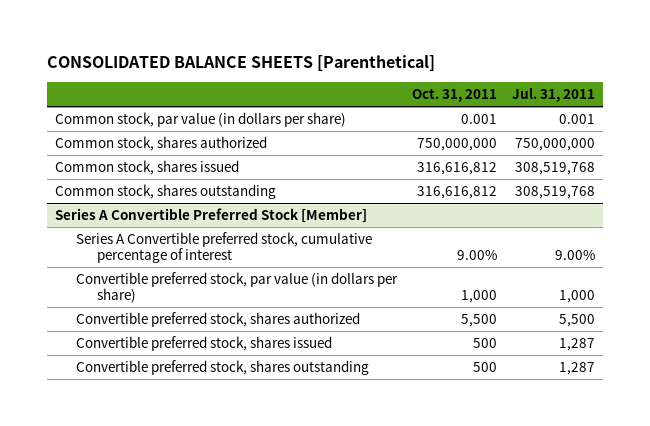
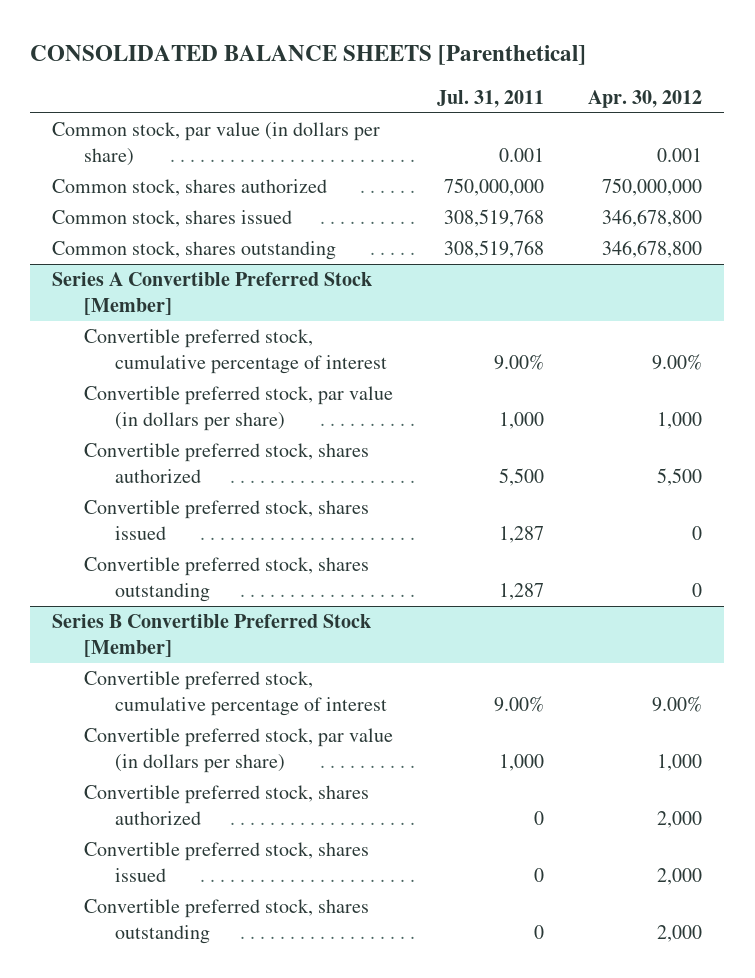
- | Oct. 31, 2011 | Jul. 31, 2011
+ | Jul. 31, 2011 | Apr. 30, 2012
@ Series A Convertible Preferred Stock [Member]
- Series A Convertible preferred stock, cumulative percentage of interest | 9.00% | 9.00%
+ Convertible preferred stock, cumulative percentage of interest | 9.00% | 9.00%
+ Series B Convertible Preferred Stock [Member]
+ Convertible preferred stock, cumulative percentage of interest | 9.00% | 9.00%
+ Convertible preferred stock, par value (in dollars per share) | 1,000 | 1,000
+ Convertible preferred stock, shares authorized | 0 | 2,000
+ Convertible preferred stock, shares issued | 0 | 2,000
+ Convertible preferred stock, shares outstanding | 0 | 2,000

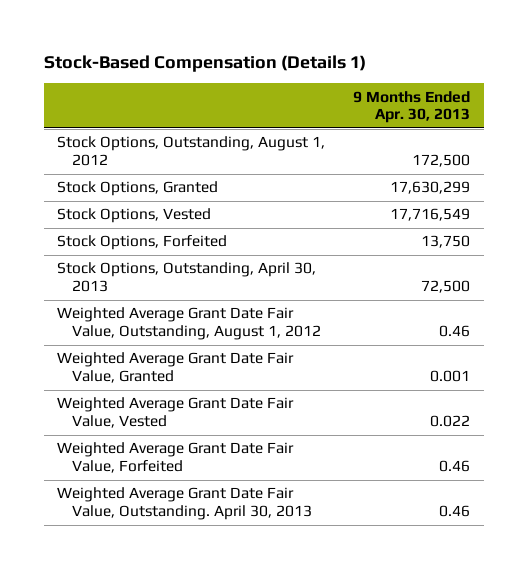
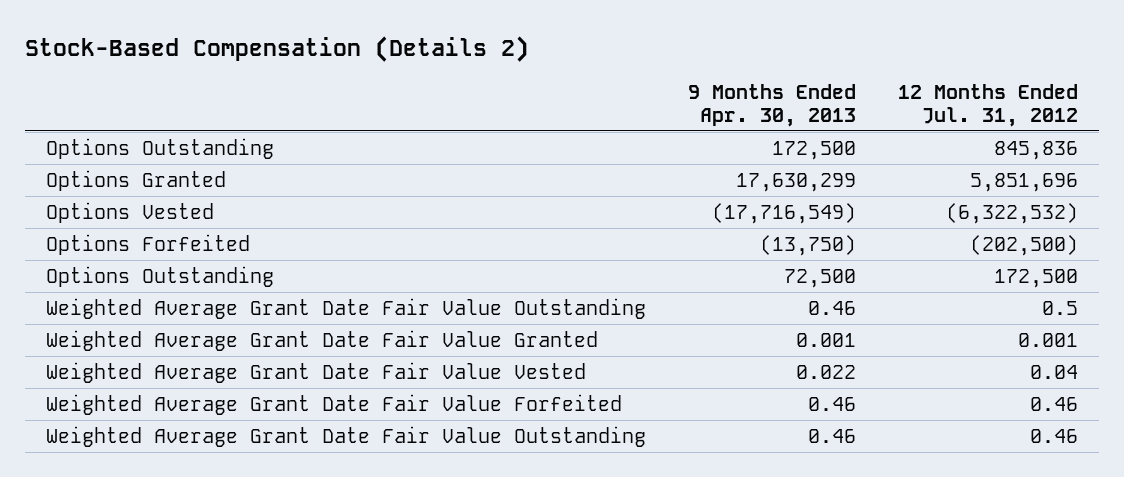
- Stock-Based Compensation (Details 1)
+ Stock-Based Compensation (Details 2)
- | 9 Months Ended Apr. 30, 2013
+ | 9 Months Ended Apr. 30, 2013 | 12 Months Ended Jul. 31, 2012
- Stock Options, Outstanding, August 1, 2012 | 172,500
- Stock Options, Granted | 17,630,299
- Stock Options, Vested | 17,716,549
- Stock Options, Forfeited | 13,750
- Stock Options, Outstanding, April 30, 2013 | 72,500
- Weighted Average Grant Date Fair Value, Outstanding, August 1, 2012 | 0.46
- Weighted Average Grant Date Fair Value, Granted | 0.001
- Weighted Average Grant Date Fair Value, Vested | 0.022
- Weighted Average Grant Date Fair Value, Forfeited | 0.46
- Weighted Average Grant Date Fair Value, Outstanding. April 30, 2013 | 0.46
+ Options Outstanding | 172,500 | 845,836
+ Options Granted | 17,630,299 | 5,851,696
+ Options Vested | (17,716,549) | (6,322,532)
+ Options Forfeited | (13,750) | (202,500)
+ Options Outstanding | 72,500 | 172,500
+ Weighted Average Grant Date Fair Value Outstanding | 0.46 | 0.5
+ Weighted Average Grant Date Fair Value Granted | 0.001 | 0.001
+ Weighted Average Grant Date Fair Value Vested | 0.022 | 0.04
+ Weighted Average Grant Date Fair Value Forfeited | 0.46 | 0.46
+ Weighted Average Grant Date Fair Value Outstanding | 0.46 | 0.46

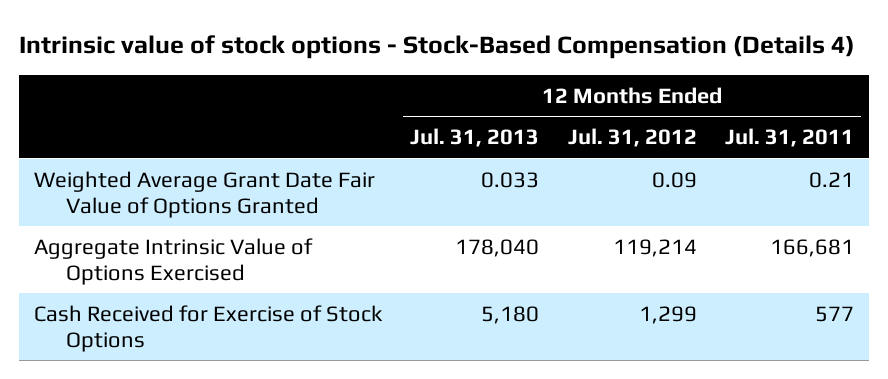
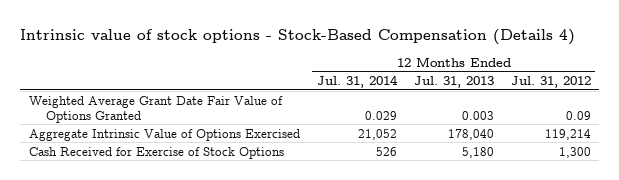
- | 12 Months Ended Jul. 31, 2013 | 12 Months Ended Jul. 31, 2012 | 12 Months Ended Jul. 31, 2011
+ | 12 Months Ended Jul. 31, 2014 | 12 Months Ended Jul. 31, 2013 | 12 Months Ended Jul. 31, 2012
- Weighted Average Grant Date Fair Value of Options Granted | 0.033 | 0.09 | 0.21
+ Weighted Average Grant Date Fair Value of Options Granted | 0.029 | 0.003 | 0.09
- Cash Received for Exercise of Stock Options | 5,180 | 1,299 | 577
+ Cash Received for Exercise of Stock Options | 526 | 5,180 | 1,300

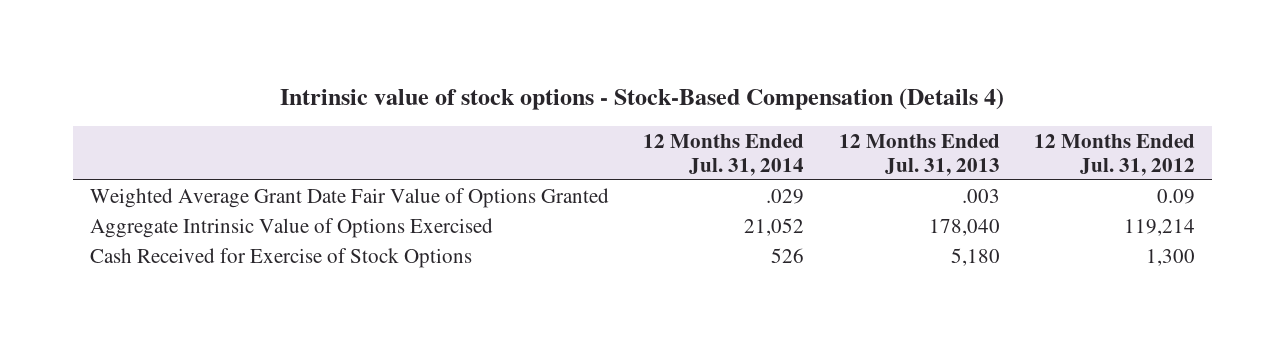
- Weighted Average Grant Date Fair Value of Options Granted | 0.029 | 0.003 | 0.09
+ Weighted Average Grant Date Fair Value of Options Granted | .029 | .003 | 0.09

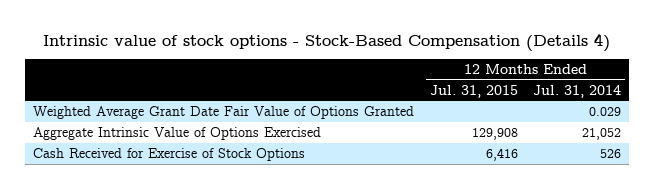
- | 12 Months Ended Jul. 31, 2014 | 12 Months Ended Jul. 31, 2013 | 12 Months Ended Jul. 31, 2012
+ | 12 Months Ended Jul. 31, 2015 | 12 Months Ended Jul. 31, 2014
- Weighted Average Grant Date Fair Value of Options Granted | .029 | .003 | 0.09
+ Weighted Average Grant Date Fair Value of Options Granted | | 0.029

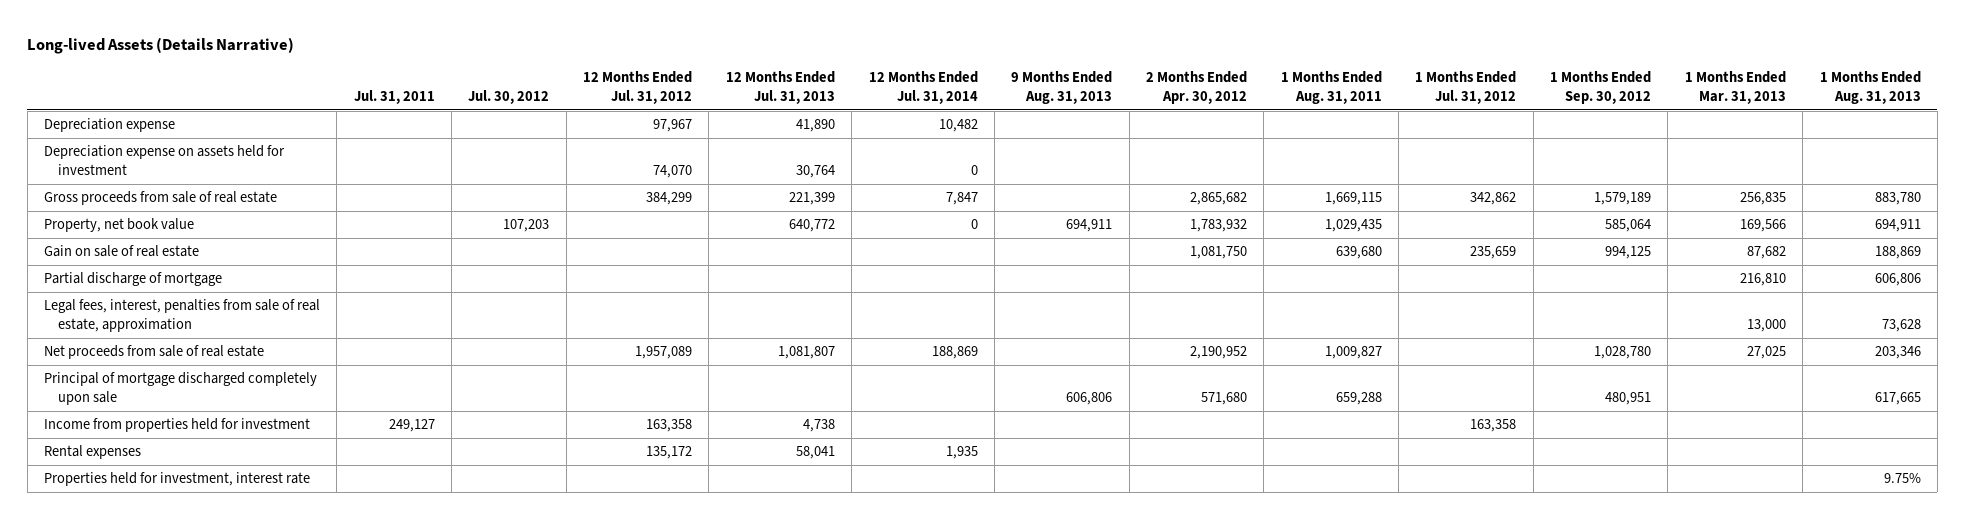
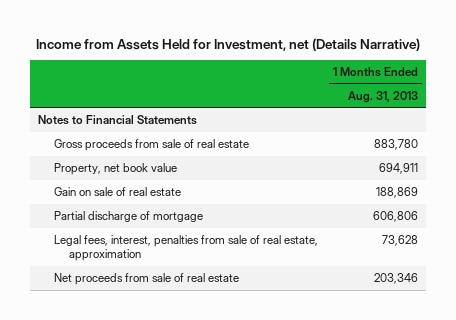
- Long-lived Assets (Details Narrative)
+ Income from Assets Held for Investment, net (Details Narrative)
- | Jul. 31, 2011 | Jul. 30, 2012 | 12 Months Ended Jul. 31, 2012 | 12 Months Ended Jul. 31, 2013 | 12 Months Ended Jul. 31, 2014 | 9 Months Ended Aug. 31, 2013 | 2 Months Ended Apr. 30, 2012 | 1 Months Ended Aug. 31, 2011 | 1 Months Ended Jul. 31, 2012 | 1 Months Ended Sep. 30, 2012 | 1 Months Ended Mar. 31, 2013 | 1 Months Ended Aug. 31, 2013
+ | 1 Months Ended Aug. 31, 2013
- Depreciation expense | | | 97,967 | 41,890 | 10,482 | | | | | | |
- Depreciation expense on assets held for investment | | | 74,070 | 30,764 | 0 | | | | | | |
+ Notes to Financial Statements
- Principal of mortgage discharged completely upon sale | | | | | | 606,806 | 571,680 | 659,288 | | 480,951 | | 617,665
- Income from properties held for investment | 249,127 | | 163,358 | 4,738 | | | | | 163,358 | | |
- Rental expenses | | | 135,172 | 58,041 | 1,935 | | | | | | |
- Properties held for investment, interest rate | | | | | | | | | | | | 9.75%

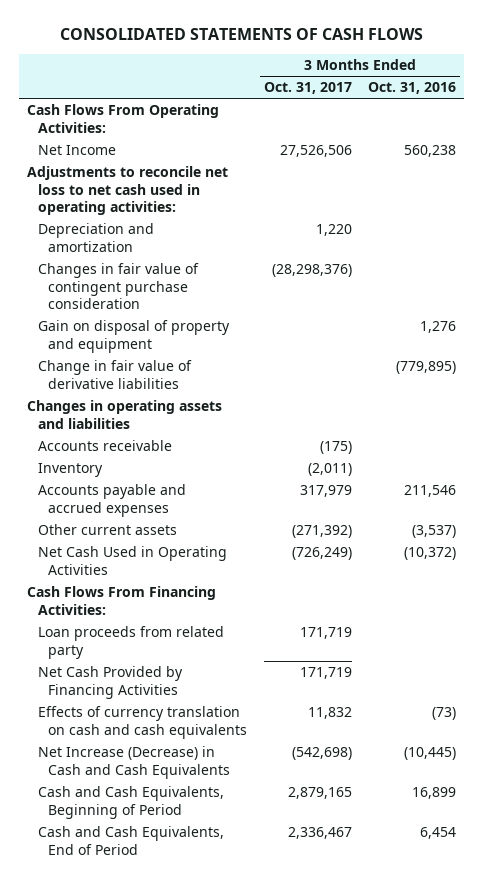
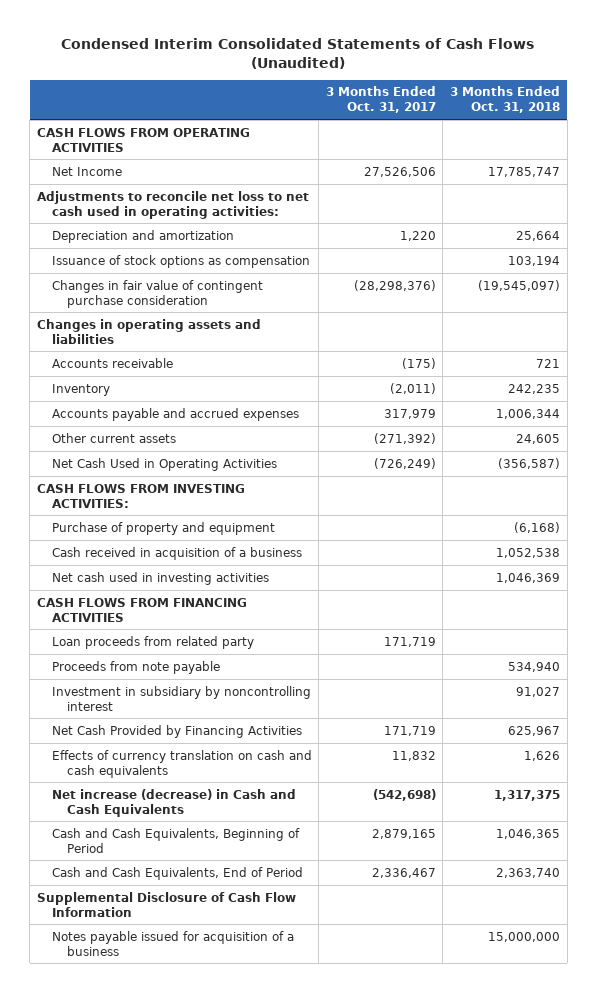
- CONSOLIDATED STATEMENTS OF CASH FLOWS
+ Condensed Interim Consolidated Statements of Cash Flows (Unaudited)
- | 3 Months Ended Oct. 31, 2017 | 3 Months Ended Oct. 31, 2016
+ | 3 Months Ended Oct. 31, 2017 | 3 Months Ended Oct. 31, 2018
- Cash Flows From Operating Activities:
+ CASH FLOWS FROM OPERATING ACTIVITIES
+ Issuance of stock options as compensation | | 103,194
- Gain on disposal of property and equipment | | 1,276
- Change in fair value of derivative liabilities | | (779,895)
- Cash Flows From Financing Activities:
+ CASH FLOWS FROM INVESTING ACTIVITIES:
+ Purchase of property and equipment | | (6,168)
+ Cash received in acquisition of a business | | 1,052,538
+ Net cash used in investing activities | | 1,046,369
+ CASH FLOWS FROM FINANCING ACTIVITIES
+ Proceeds from note payable | | 534,940
+ Investment in subsidiary by noncontrolling interest | | 91,027
- Net Increase (Decrease) in Cash and Cash Equivalents | (542,698) | (10,445)
+ Net increase (decrease) in Cash and Cash Equivalents | (542,698) | 1,317,375
+ Supplemental Disclosure of Cash Flow Information
+ Notes payable issued for acquisition of a business | | 15,000,000

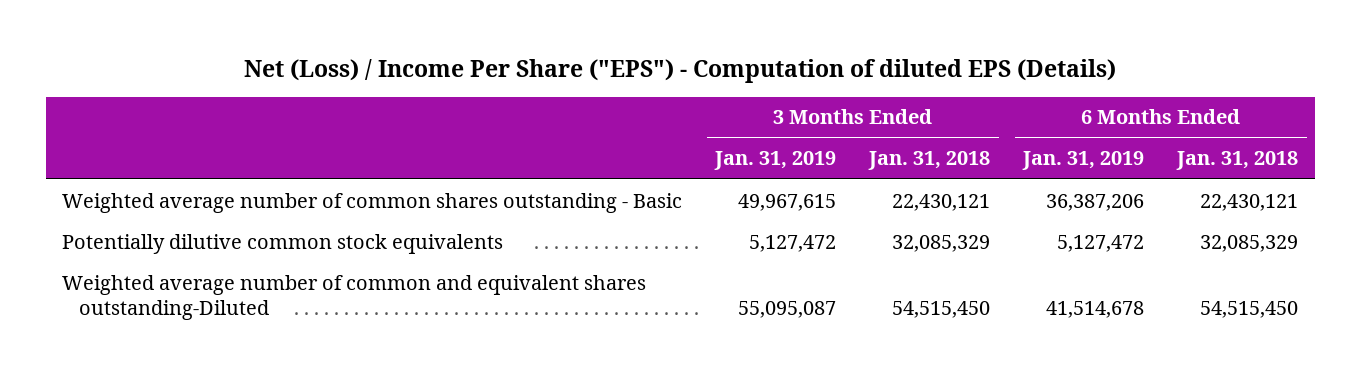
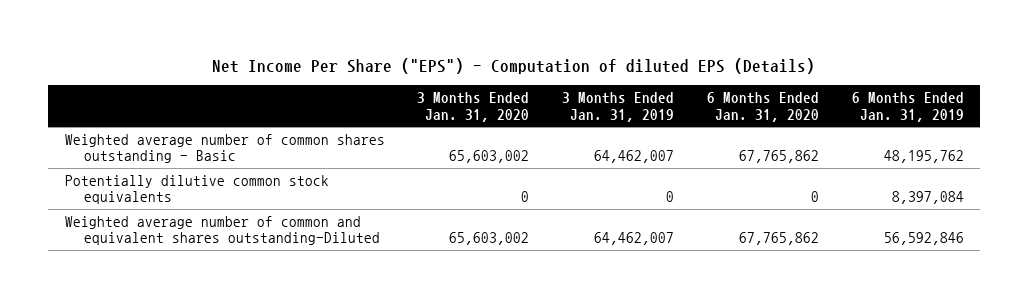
- Net (Loss) / Income Per Share ("EPS") - Computation of diluted EPS (Details)
+ Net Income Per Share ("EPS") - Computation of diluted EPS (Details)
- | 3 Months Ended Jan. 31, 2019 | 3 Months Ended Jan. 31, 2018 | 6 Months Ended Jan. 31, 2019 | 6 Months Ended Jan. 31, 2018
+ | 3 Months Ended Jan. 31, 2020 | 3 Months Ended Jan. 31, 2019 | 6 Months Ended Jan. 31, 2020 | 6 Months Ended Jan. 31, 2019
- Weighted average number of common shares outstanding - Basic | 49,967,615 | 22,430,121 | 36,387,206 | 22,430,121
- Potentially dilutive common stock equivalents | 5,127,472 | 32,085,329 | 5,127,472 | 32,085,329
- Weighted average number of common and equivalent shares outstanding-Diluted | 55,095,087 | 54,515,450 | 41,514,678 | 54,515,450
+ Weighted average number of common shares outstanding - Basic | 65,603,002 | 64,462,007 | 67,765,862 | 48,195,762
+ Potentially dilutive common stock equivalents | 0 | 0 | 0 | 8,397,084
+ Weighted average number of common and equivalent shares outstanding-Diluted | 65,603,002 | 64,462,007 | 67,765,862 | 56,592,846

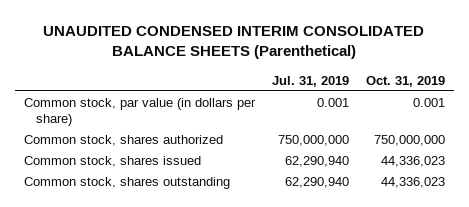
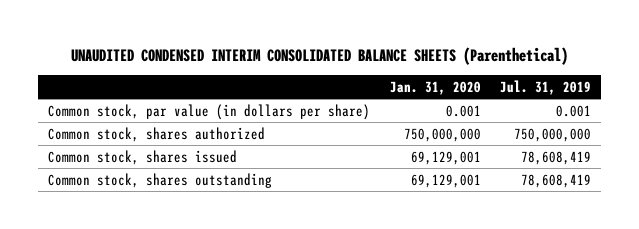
- | Jul. 31, 2019 | Oct. 31, 2019
+ | Jan. 31, 2020 | Jul. 31, 2019
- Common stock, shares issued | 62,290,940 | 44,336,023
- Common stock, shares outstanding | 62,290,940 | 44,336,023
+ Common stock, shares issued | 69,129,001 | 78,608,419
+ Common stock, shares outstanding | 69,129,001 | 78,608,419

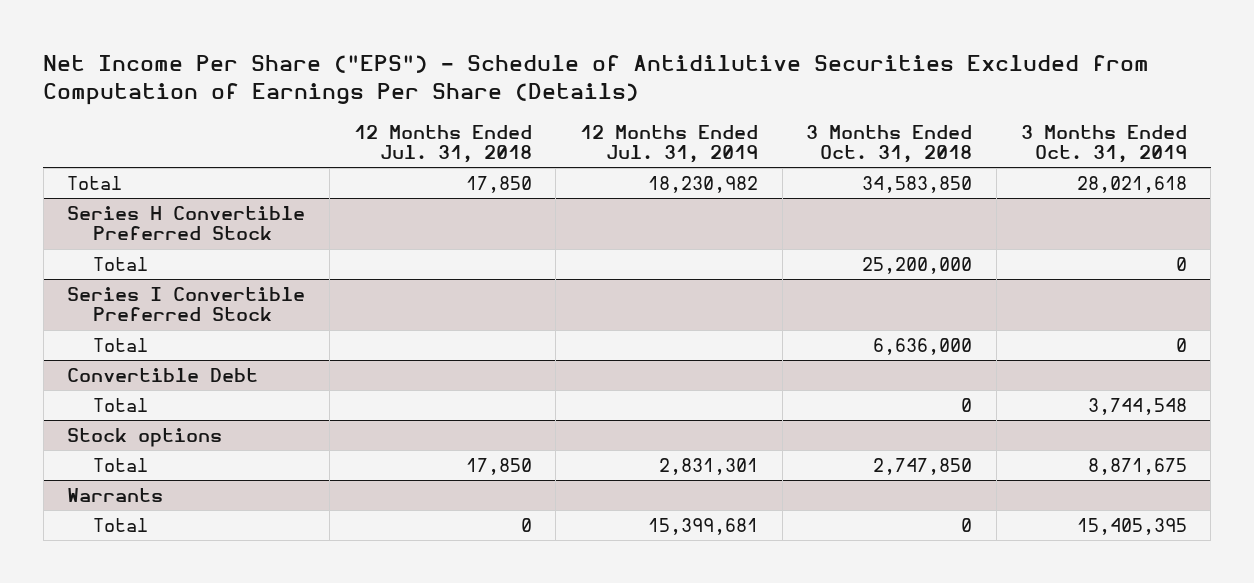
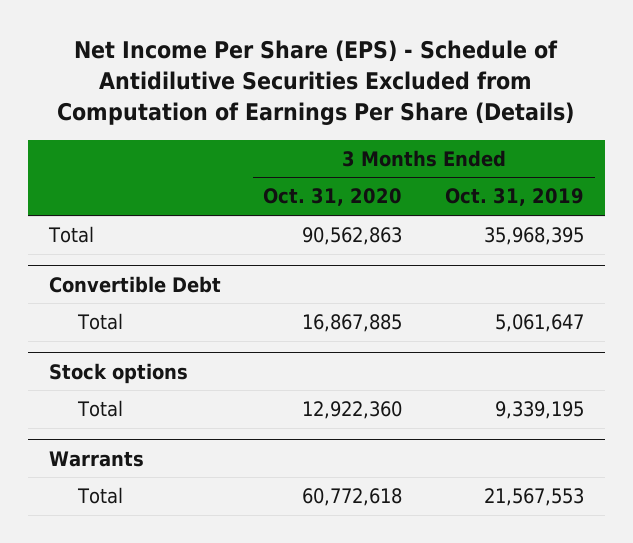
- Net Income Per Share ("EPS") - Schedule of Antidilutive Securities Excluded from Computation of Earnings Per Share (Details)
+ Net Income Per Share (EPS) - Schedule of Antidilutive Securities Excluded from Computation of Earnings Per Share (Details)
- | 12 Months Ended Jul. 31, 2018 | 12 Months Ended Jul. 31, 2019 | 3 Months Ended Oct. 31, 2018 | 3 Months Ended Oct. 31, 2019
+ | 3 Months Ended Oct. 31, 2020 | 3 Months Ended Oct. 31, 2019
- Total | 17,850 | 18,230,982 | 34,583,850 | 28,021,618
- Series H Convertible Preferred Stock
- Total | | | 25,200,000 | 0
- Series I Convertible Preferred Stock
- Total | | | 6,636,000 | 0
+ Total | 90,562,863 | 35,968,395
@ Convertible Debt
- Total | | | 0 | 3,744,548
+ Total | 16,867,885 | 5,061,647
@ Stock options
- Total | 17,850 | 2,831,301 | 2,747,850 | 8,871,675
+ Total | 12,922,360 | 9,339,195
@ Warrants
- Total | 0 | 15,399,681 | 0 | 15,405,395
+ Total | 60,772,618 | 21,567,553

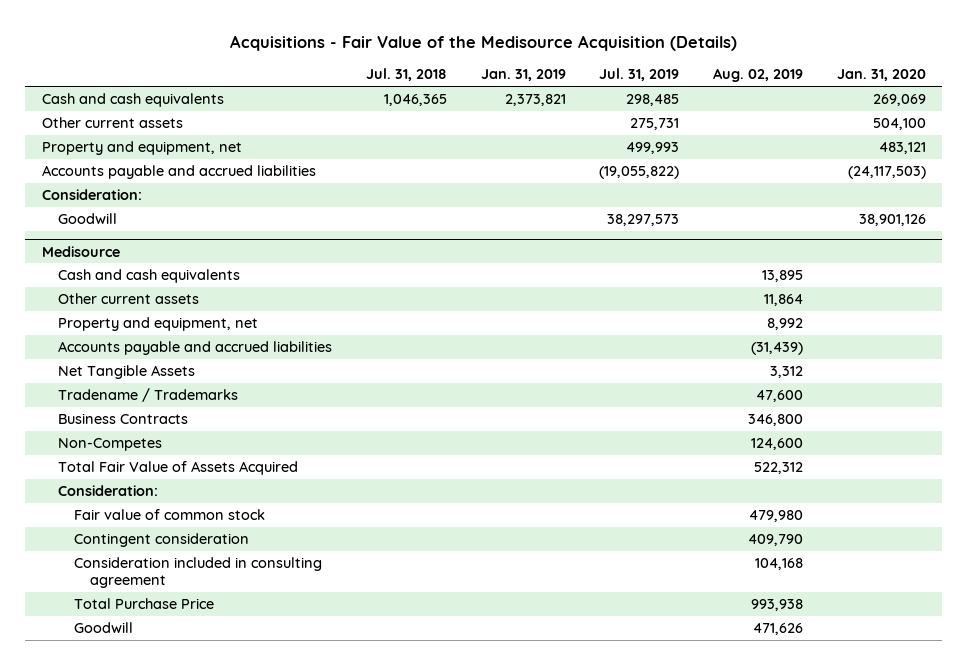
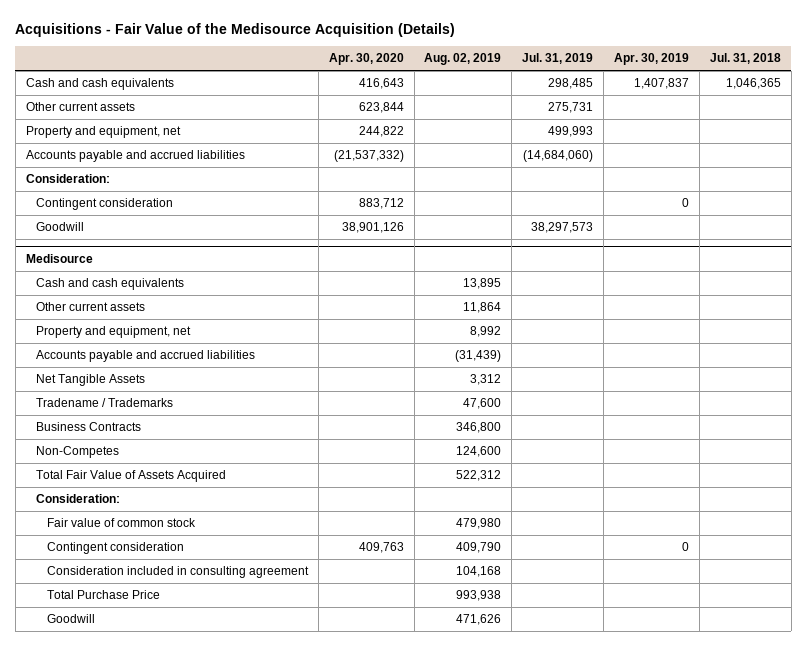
- | Jul. 31, 2018 | Jan. 31, 2019 | Jul. 31, 2019 | Aug. 02, 2019 | Jan. 31, 2020
+ | Apr. 30, 2020 | Aug. 02, 2019 | Jul. 31, 2019 | Apr. 30, 2019 | Jul. 31, 2018
- Accounts payable and accrued liabilities | | | (19,055,822) | | (24,117,503)
+ Accounts payable and accrued liabilities | (21,537,332) | | (14,684,060) | |
+ Contingent consideration | 883,712 | | | 0 |

